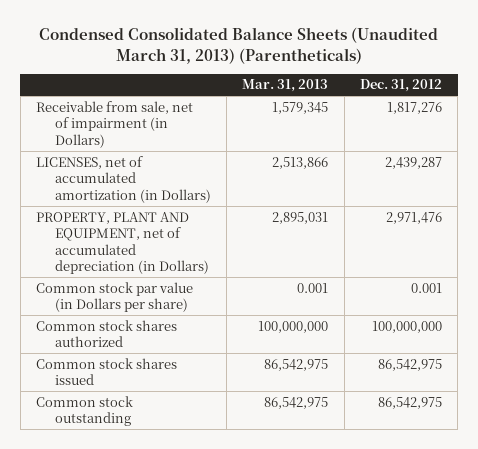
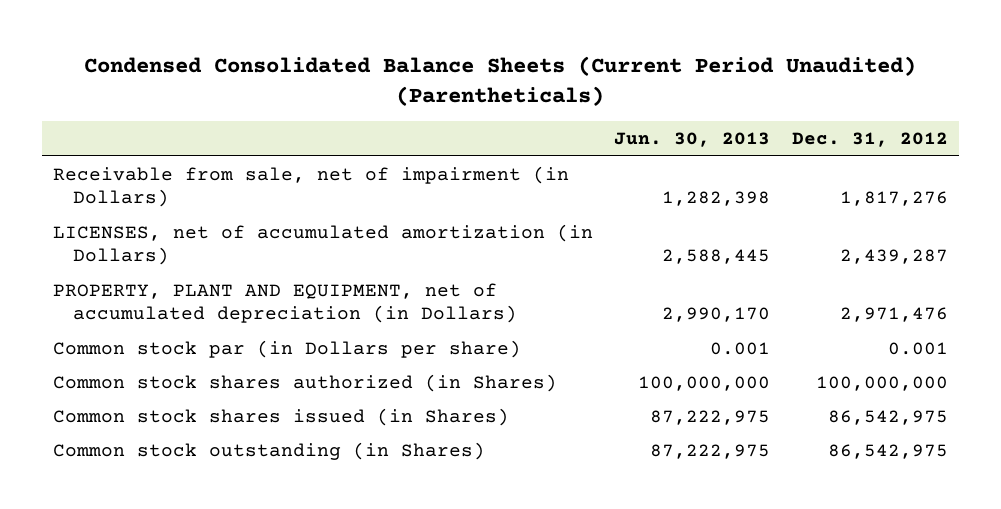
- Condensed Consolidated Balance Sheets (Unaudited March 31, 2013) (Parentheticals)
+ Condensed Consolidated Balance Sheets (Current Period Unaudited) (Parentheticals)
- | Mar. 31, 2013 | Dec. 31, 2012
+ | Jun. 30, 2013 | Dec. 31, 2012
- Common stock par value (in Dollars per share) | 0.001 | 0.001
- Common stock shares authorized | 100,000,000 | 100,000,000
- Common stock shares issued | 86,542,975 | 86,542,975
- Common stock outstanding | 86,542,975 | 86,542,975
+ Common stock par (in Dollars per share) | 0.001 | 0.001
+ Common stock shares authorized (in Shares) | 100,000,000 | 100,000,000
+ Common stock shares issued (in Shares) | 87,222,975 | 86,542,975
+ Common stock outstanding (in Shares) | 87,222,975 | 86,542,975

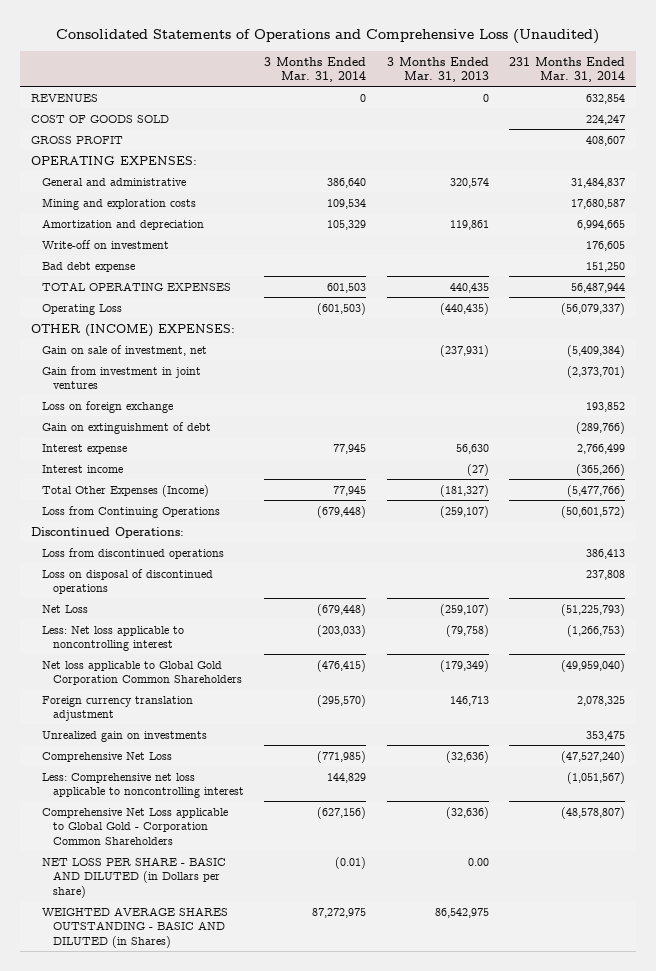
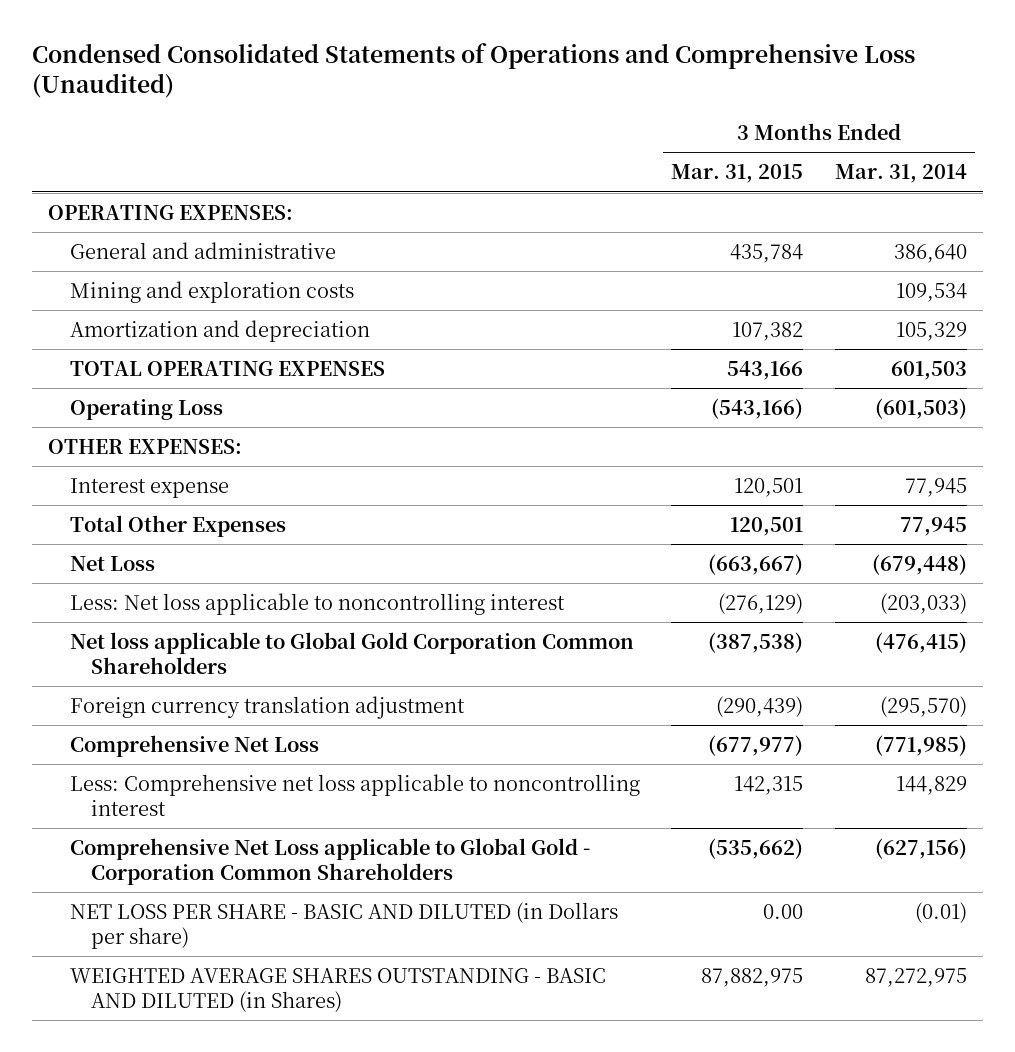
- Consolidated Statements of Operations and Comprehensive Loss (Unaudited)
+ Condensed Consolidated Statements of Operations and Comprehensive Loss (Unaudited)
- | 3 Months Ended Mar. 31, 2014 | 3 Months Ended Mar. 31, 2013 | 231 Months Ended Mar. 31, 2014
+ | 3 Months Ended Mar. 31, 2015 | 3 Months Ended Mar. 31, 2014
- REVENUES | 0 | 0 | 632,854
- COST OF GOODS SOLD | | | 224,247
- GROSS PROFIT | | | 408,607
- Write-off on investment | | | 176,605
- Bad debt expense | | | 151,250
- OTHER (INCOME) EXPENSES:
- Gain on sale of investment, net | | (237,931) | (5,409,384)
- Gain from investment in joint ventures | | | (2,373,701)
- Loss on foreign exchange | | | 193,852
- Gain on extinguishment of debt | | | (289,766)
+ OTHER EXPENSES:
- Interest income | | (27) | (365,266)
- Total Other Expenses (Income) | 77,945 | (181,327) | (5,477,766)
- Loss from Continuing Operations | (679,448) | (259,107) | (50,601,572)
- Discontinued Operations:
- Loss from discontinued operations | | | 386,413
- Loss on disposal of discontinued operations | | | 237,808
+ Total Other Expenses | 120,501 | 77,945
- Unrealized gain on investments | | | 353,475

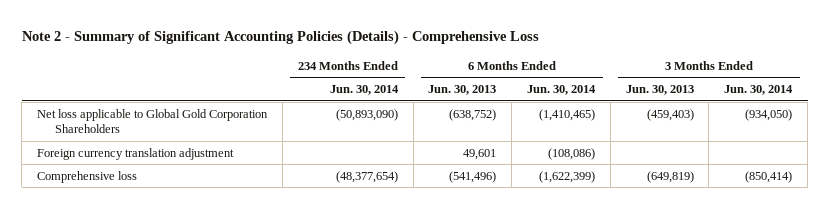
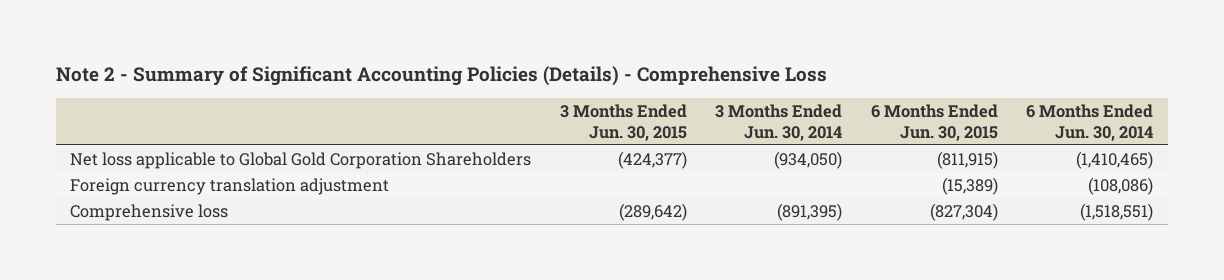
- | 234 Months Ended Jun. 30, 2014 | 6 Months Ended Jun. 30, 2013 | 6 Months Ended Jun. 30, 2014 | 3 Months Ended Jun. 30, 2013 | 3 Months Ended Jun. 30, 2014
+ | 3 Months Ended Jun. 30, 2015 | 3 Months Ended Jun. 30, 2014 | 6 Months Ended Jun. 30, 2015 | 6 Months Ended Jun. 30, 2014
- Comprehensive loss | (48,377,654) | (541,496) | (1,622,399) | (649,819) | (850,414)
+ Comprehensive loss | (289,642) | (891,395) | (827,304) | (1,518,551)

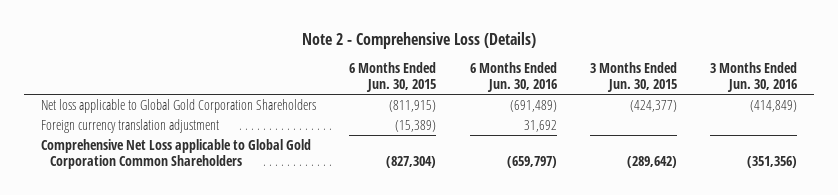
- Note 2 - Summary of Significant Accounting Policies (Details) - Comprehensive Loss
+ Note 2 - Comprehensive Loss (Details)
- | 3 Months Ended Jun. 30, 2015 | 3 Months Ended Jun. 30, 2014 | 6 Months Ended Jun. 30, 2015 | 6 Months Ended Jun. 30, 2014
+ | 6 Months Ended Jun. 30, 2015 | 6 Months Ended Jun. 30, 2016 | 3 Months Ended Jun. 30, 2015 | 3 Months Ended Jun. 30, 2016
- Comprehensive loss | (289,642) | (891,395) | (827,304) | (1,518,551)
+ Comprehensive Net Loss applicable to Global Gold Corporation Common Shareholders | (827,304) | (659,797) | (289,642) | (351,356)

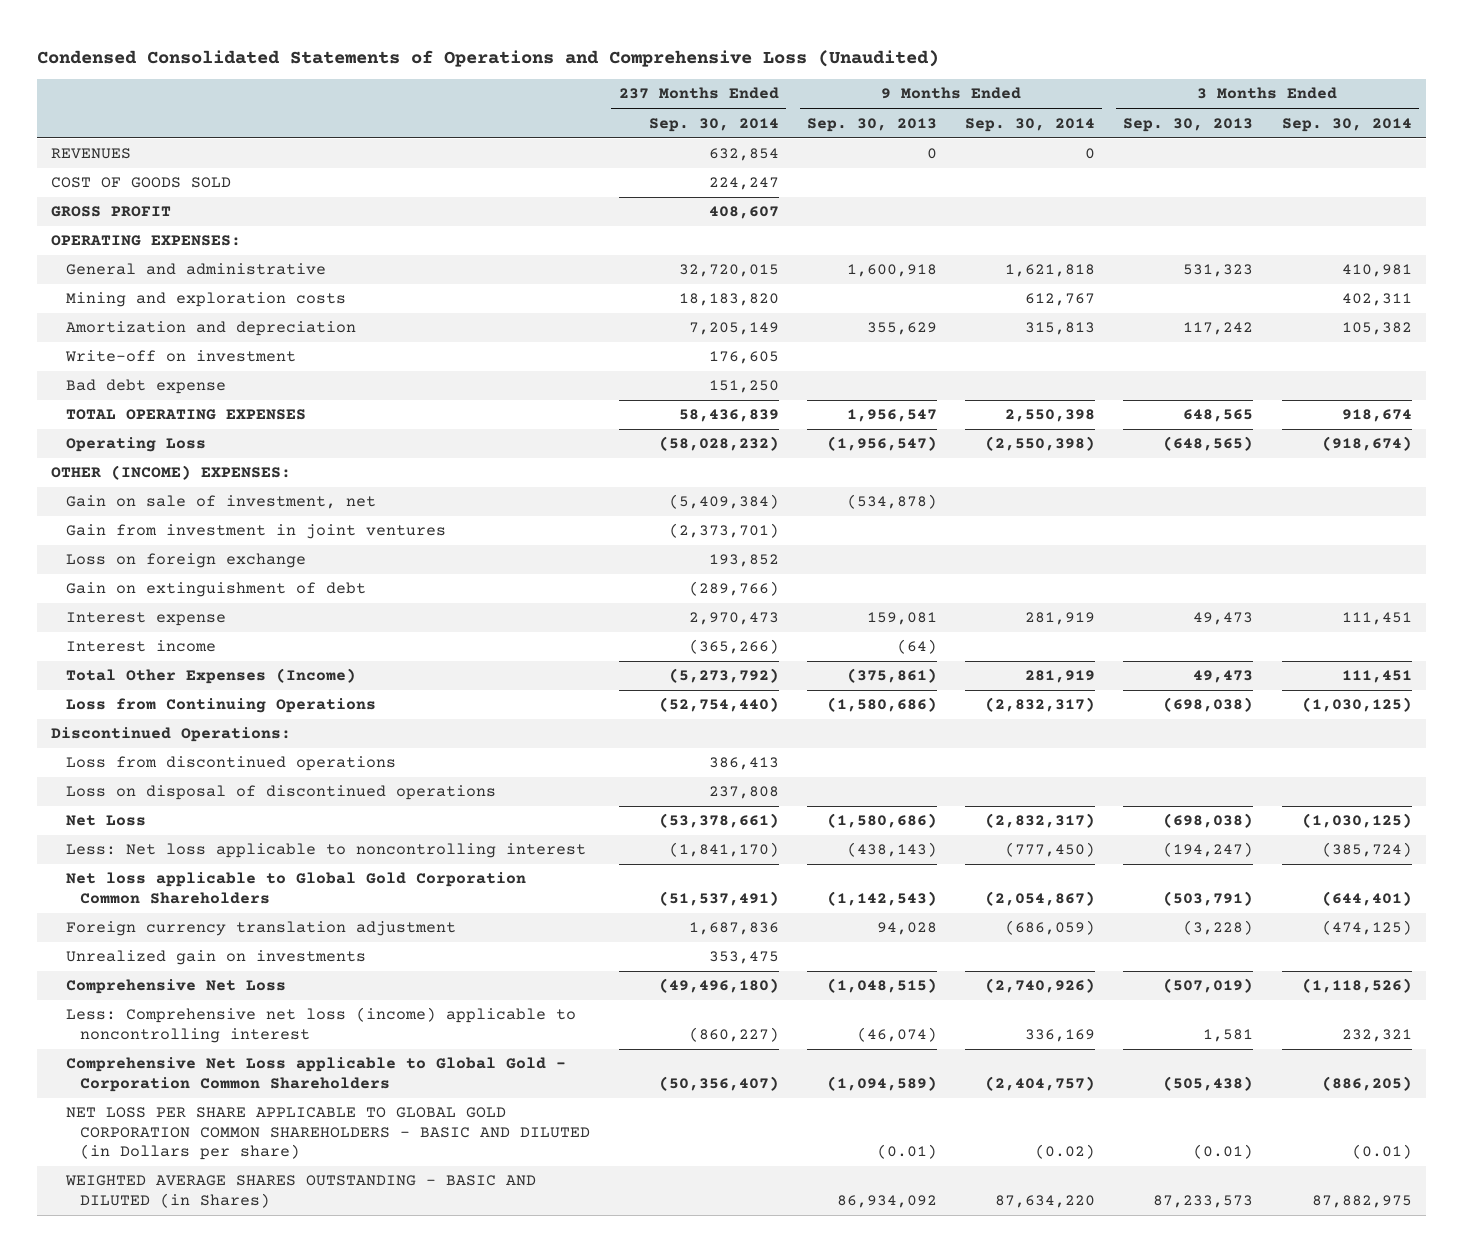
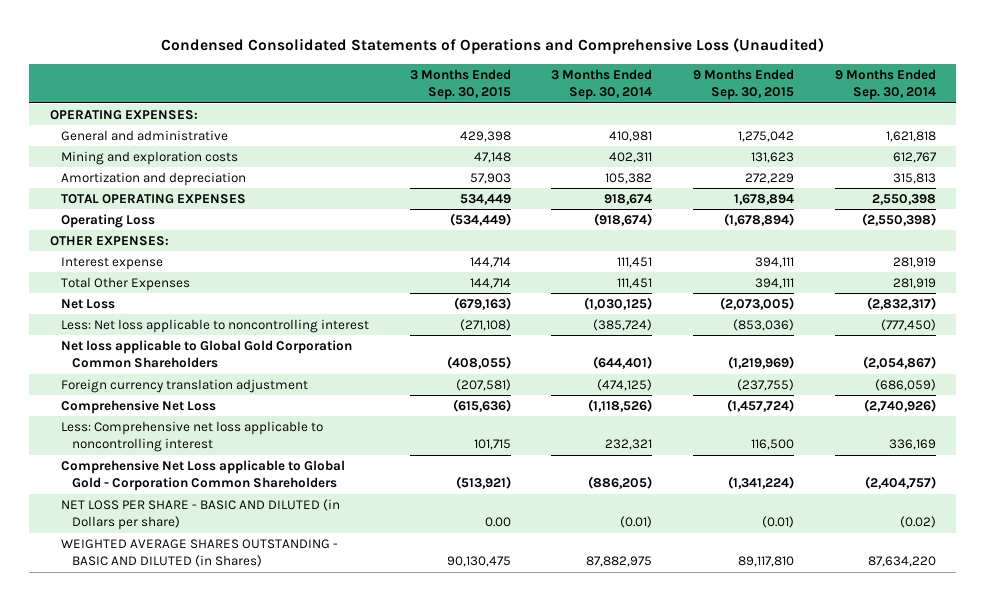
- | 237 Months Ended Sep. 30, 2014 | 9 Months Ended Sep. 30, 2013 | 9 Months Ended Sep. 30, 2014 | 3 Months Ended Sep. 30, 2013 | 3 Months Ended Sep. 30, 2014
+ | 3 Months Ended Sep. 30, 2015 | 3 Months Ended Sep. 30, 2014 | 9 Months Ended Sep. 30, 2015 | 9 Months Ended Sep. 30, 2014
- REVENUES | 632,854 | 0 | 0 | |
- COST OF GOODS SOLD | 224,247 | | | |
- GROSS PROFIT | 408,607 | | | |
- Write-off on investment | 176,605 | | | |
- Bad debt expense | 151,250 | | | |
- OTHER (INCOME) EXPENSES:
- Gain on sale of investment, net | (5,409,384) | (534,878) | | |
- Gain from investment in joint ventures | (2,373,701) | | | |
- Loss on foreign exchange | 193,852 | | | |
- Gain on extinguishment of debt | (289,766) | | | |
+ OTHER EXPENSES:
- Interest income | (365,266) | (64) | | |
- Total Other Expenses (Income) | (5,273,792) | (375,861) | 281,919 | 49,473 | 111,451
- Loss from Continuing Operations | (52,754,440) | (1,580,686) | (2,832,317) | (698,038) | (1,030,125)
- Discontinued Operations:
- Loss from discontinued operations | 386,413 | | | |
- Loss on disposal of discontinued operations | 237,808 | | | |
+ Total Other Expenses | 144,714 | 111,451 | 394,111 | 281,919
- Unrealized gain on investments | 353,475 | | | |
- Less: Comprehensive net loss (income) applicable to noncontrolling interest | (860,227) | (46,074) | 336,169 | 1,581 | 232,321
+ Less: Comprehensive net loss applicable to noncontrolling interest | 101,715 | 232,321 | 116,500 | 336,169
- NET LOSS PER SHARE APPLICABLE TO GLOBAL GOLD CORPORATION COMMON SHAREHOLDERS - BASIC AND DILUTED (in Dollars per share) | | (0.01) | (0.02) | (0.01) | (0.01)
+ NET LOSS PER SHARE - BASIC AND DILUTED (in Dollars per share) | 0.00 | (0.01) | (0.01) | (0.02)

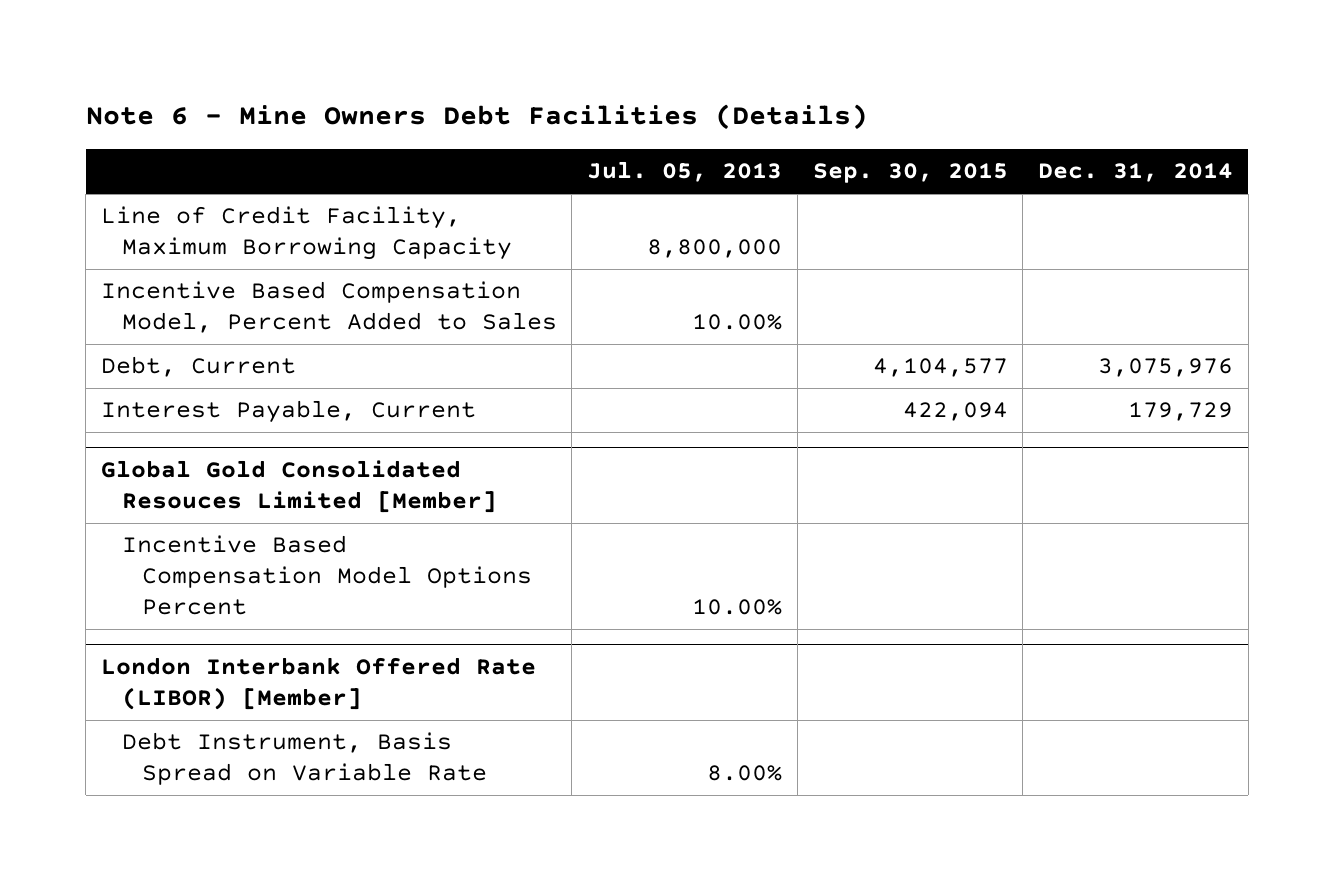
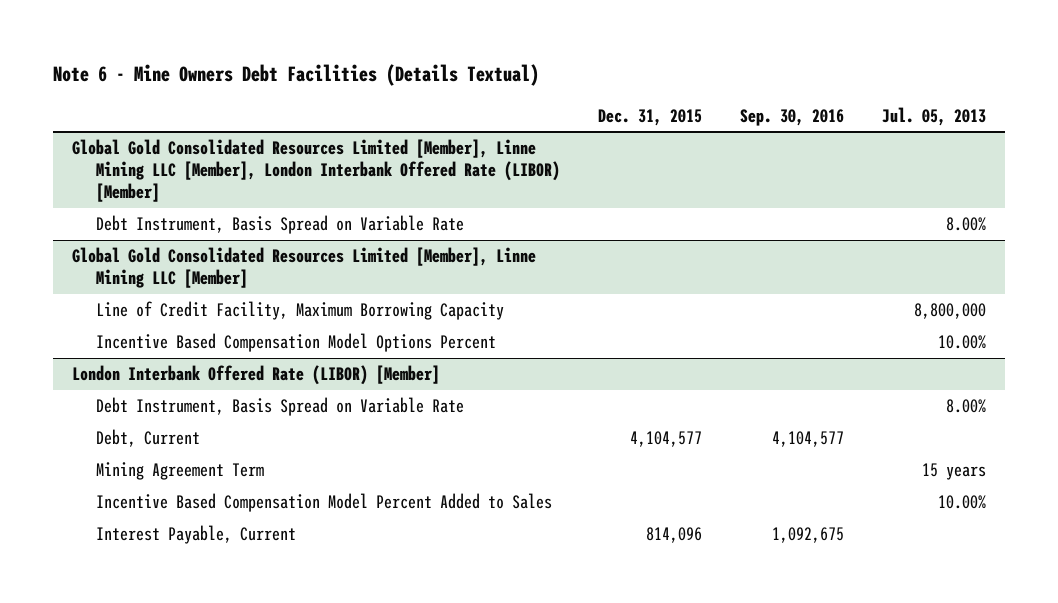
- Note 6 - Mine Owners Debt Facilities (Details)
+ Note 6 - Mine Owners Debt Facilities (Details Textual)
- | Jul. 05, 2013 | Sep. 30, 2015 | Dec. 31, 2014
+ | Dec. 31, 2015 | Sep. 30, 2016 | Jul. 05, 2013
+ Global Gold Consolidated Resources Limited [Member], Linne Mining LLC [Member], London Interbank Offered Rate (LIBOR) [Member]
+ Debt Instrument, Basis Spread on Variable Rate | | | 8.00%
+ Global Gold Consolidated Resources Limited [Member], Linne Mining LLC [Member]
- Incentive Based Compensation Model, Percent Added to Sales | 10.00% | |
- Debt, Current | | 4,104,577 | 3,075,976
- Interest Payable, Current | | 422,094 | 179,729
- Global Gold Consolidated Resouces Limited [Member]
@ London Interbank Offered Rate (LIBOR) [Member]
+ Debt, Current | 4,104,577 | 4,104,577 |
+ Mining Agreement Term | | | 15 years
+ Incentive Based Compensation Model Percent Added to Sales | | | 10.00%
+ Interest Payable, Current | 814,096 | 1,092,675 |

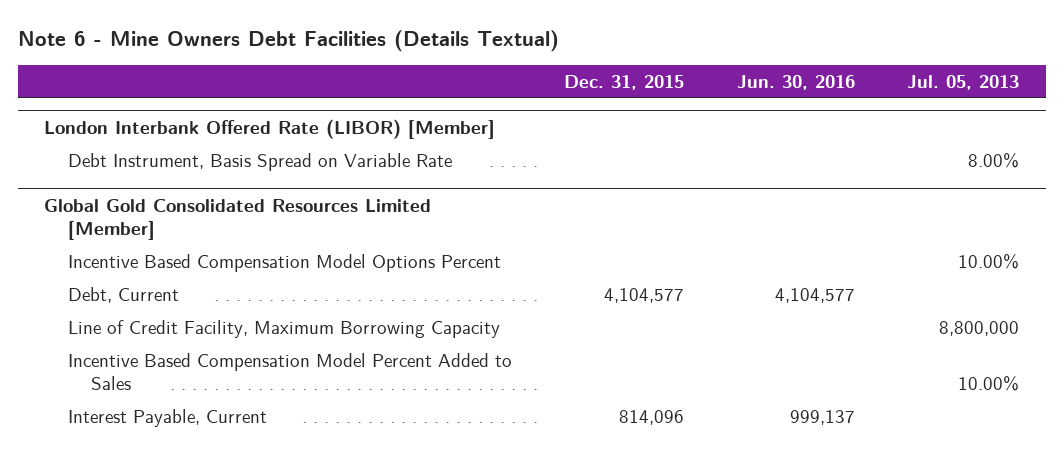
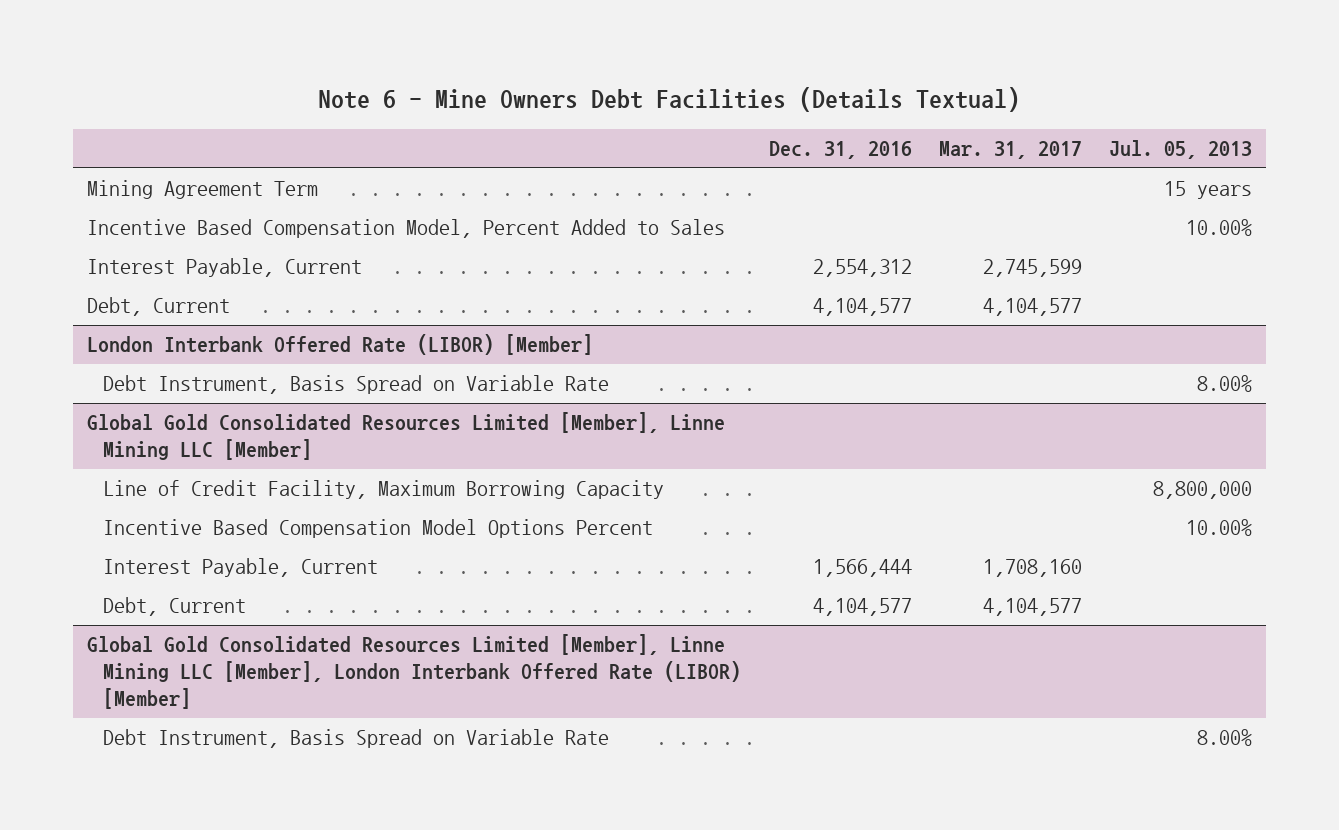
- | Dec. 31, 2015 | Jun. 30, 2016 | Jul. 05, 2013
+ | Dec. 31, 2016 | Mar. 31, 2017 | Jul. 05, 2013
+ Mining Agreement Term | | | 15 years
+ Incentive Based Compensation Model, Percent Added to Sales | | | 10.00%
+ Interest Payable, Current | 2,554,312 | 2,745,599 |
+ Debt, Current | 4,104,577 | 4,104,577 |
- Global Gold Consolidated Resources Limited [Member]
- Incentive Based Compensation Model Options Percent | | | 10.00%
- Debt, Current | 4,104,577 | 4,104,577 |
+ Global Gold Consolidated Resources Limited [Member], Linne Mining LLC [Member]
- Incentive Based Compensation Model Percent Added to Sales | | | 10.00%
+ Incentive Based Compensation Model Options Percent | | | 10.00%
+ Debt, Current | 4,104,577 | 4,104,577 |
+ Global Gold Consolidated Resources Limited [Member], Linne Mining LLC [Member], London Interbank Offered Rate (LIBOR) [Member]
+ Debt Instrument, Basis Spread on Variable Rate | | | 8.00%

